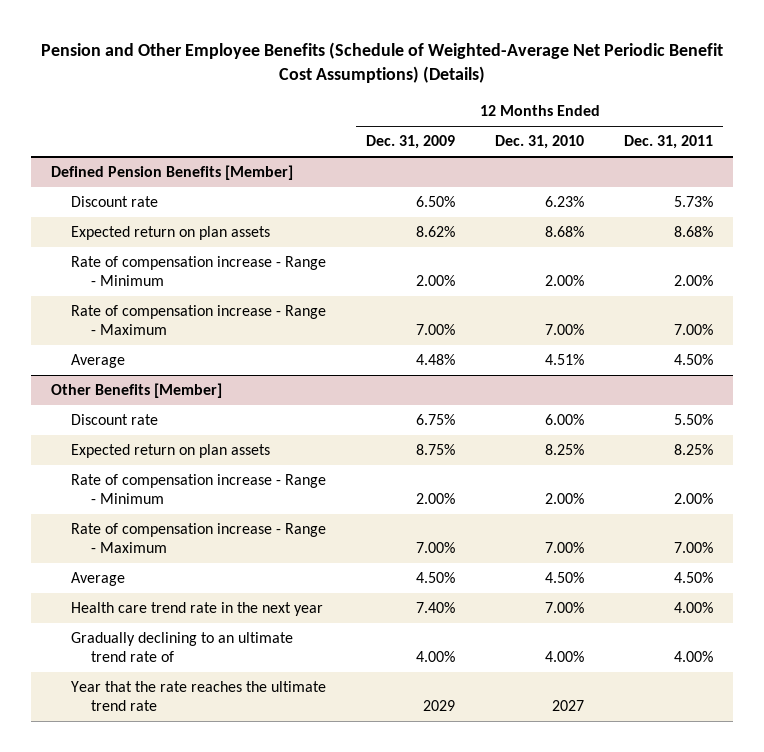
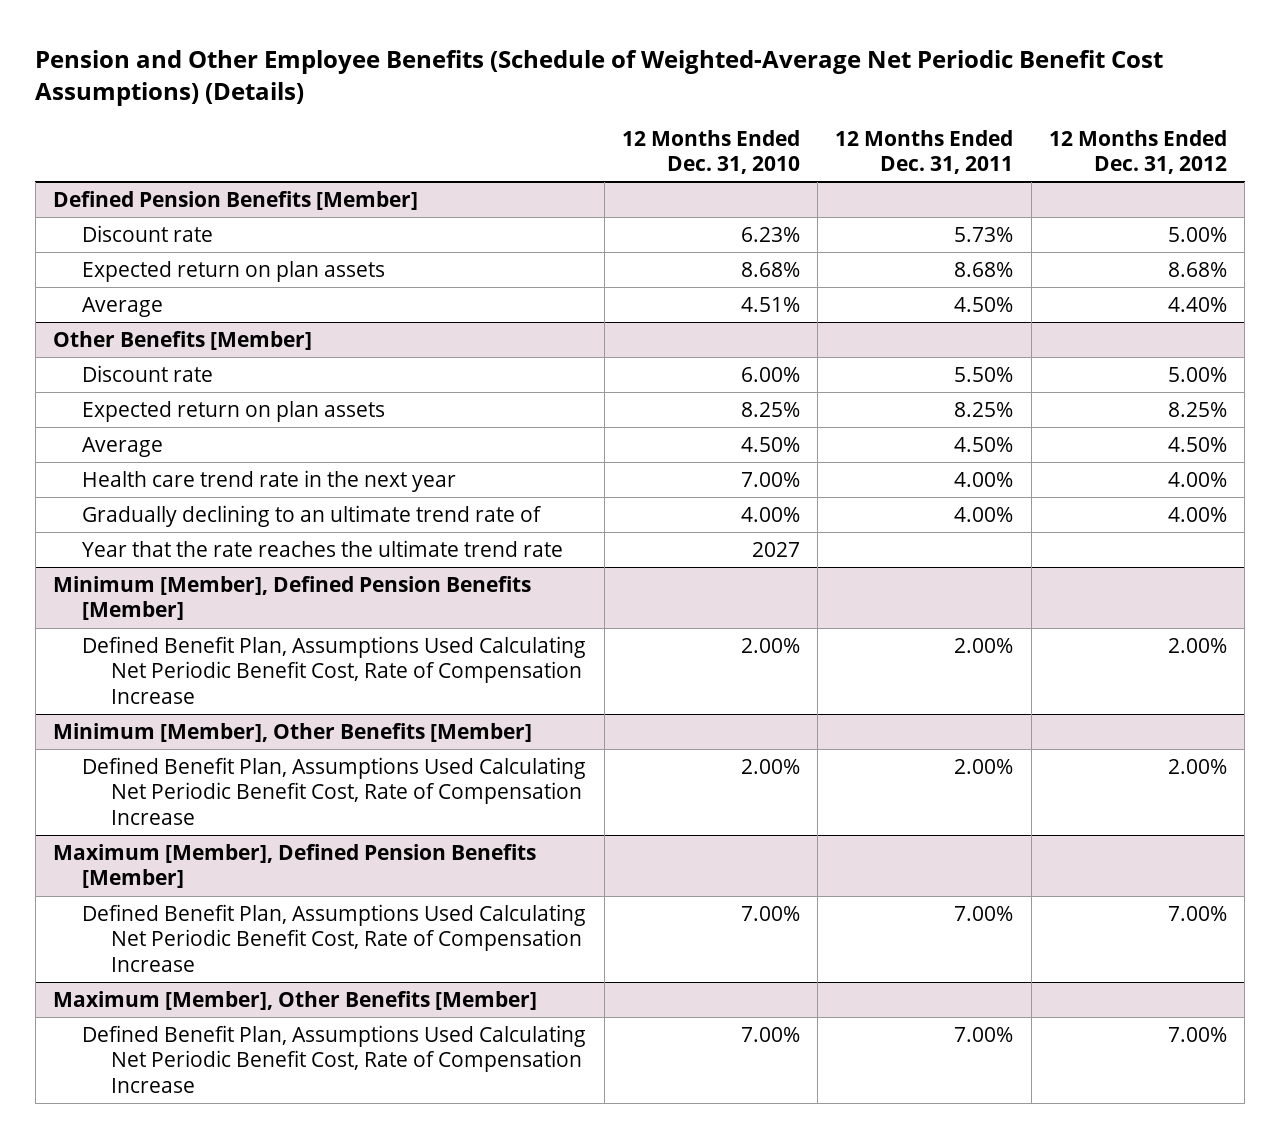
- | 12 Months Ended Dec. 31, 2009 | 12 Months Ended Dec. 31, 2010 | 12 Months Ended Dec. 31, 2011
+ | 12 Months Ended Dec. 31, 2010 | 12 Months Ended Dec. 31, 2011 | 12 Months Ended Dec. 31, 2012
@ Defined Pension Benefits [Member]
- Rate of compensation increase - Range - Minimum | 2.00% | 2.00% | 2.00%
- Rate of compensation increase - Range - Maximum | 7.00% | 7.00% | 7.00%
@ Other Benefits [Member]
- Rate of compensation increase - Range - Minimum | 2.00% | 2.00% | 2.00%
- Rate of compensation increase - Range - Maximum | 7.00% | 7.00% | 7.00%
+ Minimum [Member], Defined Pension Benefits [Member]
+ Defined Benefit Plan, Assumptions Used Calculating Net Periodic Benefit Cost, Rate of Compensation Increase | 2.00% | 2.00% | 2.00%
+ Minimum [Member], Other Benefits [Member]
+ Defined Benefit Plan, Assumptions Used Calculating Net Periodic Benefit Cost, Rate of Compensation Increase | 2.00% | 2.00% | 2.00%
+ Maximum [Member], Defined Pension Benefits [Member]
+ Defined Benefit Plan, Assumptions Used Calculating Net Periodic Benefit Cost, Rate of Compensation Increase | 7.00% | 7.00% | 7.00%
+ Maximum [Member], Other Benefits [Member]
+ Defined Benefit Plan, Assumptions Used Calculating Net Periodic Benefit Cost, Rate of Compensation Increase | 7.00% | 7.00% | 7.00%

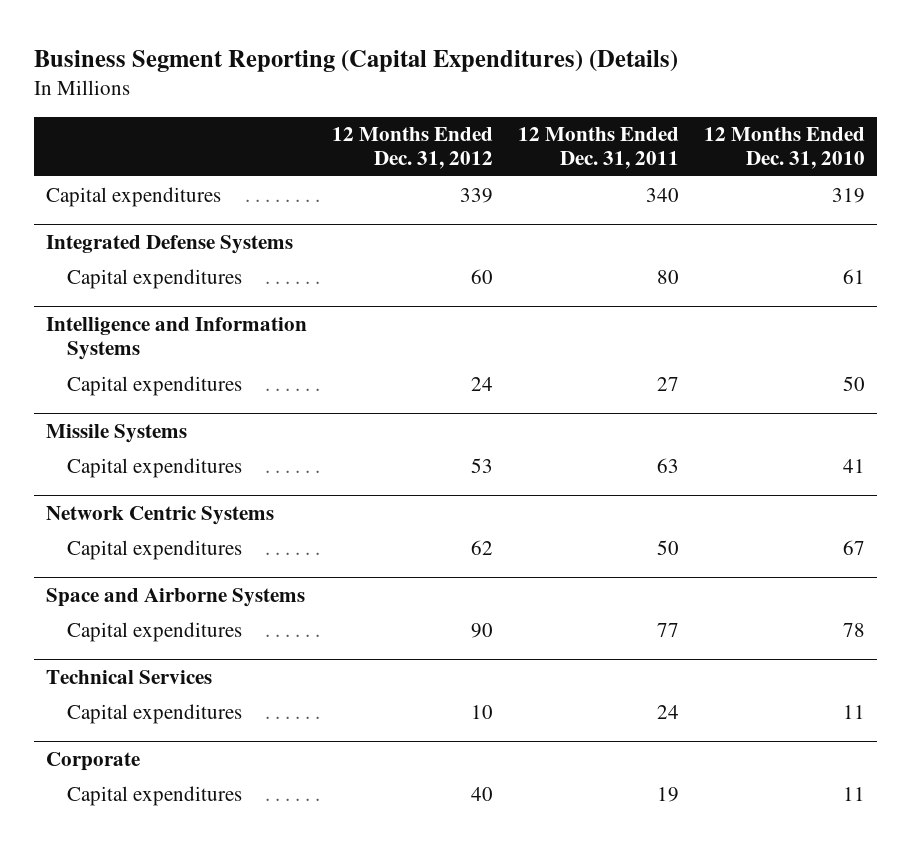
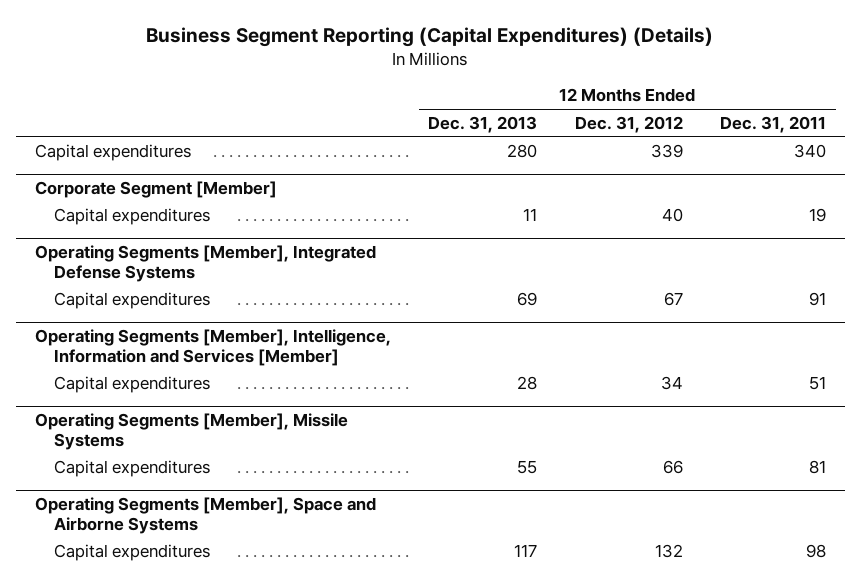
- | 12 Months Ended Dec. 31, 2012 | 12 Months Ended Dec. 31, 2011 | 12 Months Ended Dec. 31, 2010
+ | 12 Months Ended Dec. 31, 2013 | 12 Months Ended Dec. 31, 2012 | 12 Months Ended Dec. 31, 2011
- Integrated Defense Systems
- Capital expenditures | 60 | 80 | 61
- Intelligence and Information Systems
- Capital expenditures | 24 | 27 | 50
- Missile Systems
- Capital expenditures | 53 | 63 | 41
- Network Centric Systems
- Capital expenditures | 62 | 50 | 67
- Space and Airborne Systems
- Capital expenditures | 90 | 77 | 78
- Technical Services
- Capital expenditures | 10 | 24 | 11
- Corporate
+ Corporate Segment [Member]
+ Operating Segments [Member], Integrated Defense Systems
+ Capital expenditures | 69 | 67 | 91
+ Operating Segments [Member], Intelligence, Information and Services [Member]
+ Capital expenditures | 28 | 34 | 51
+ Operating Segments [Member], Missile Systems
+ Capital expenditures | 55 | 66 | 81
+ Operating Segments [Member], Space and Airborne Systems
+ Capital expenditures | 117 | 132 | 98

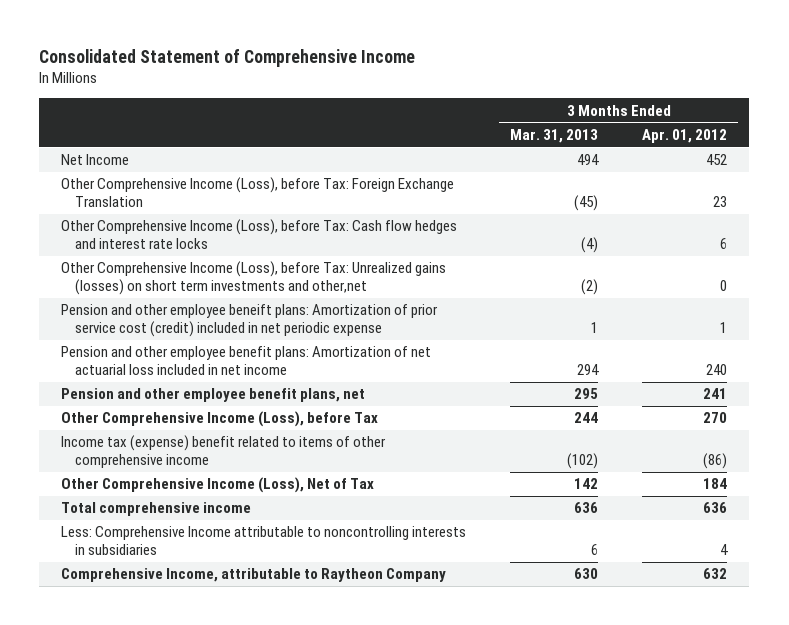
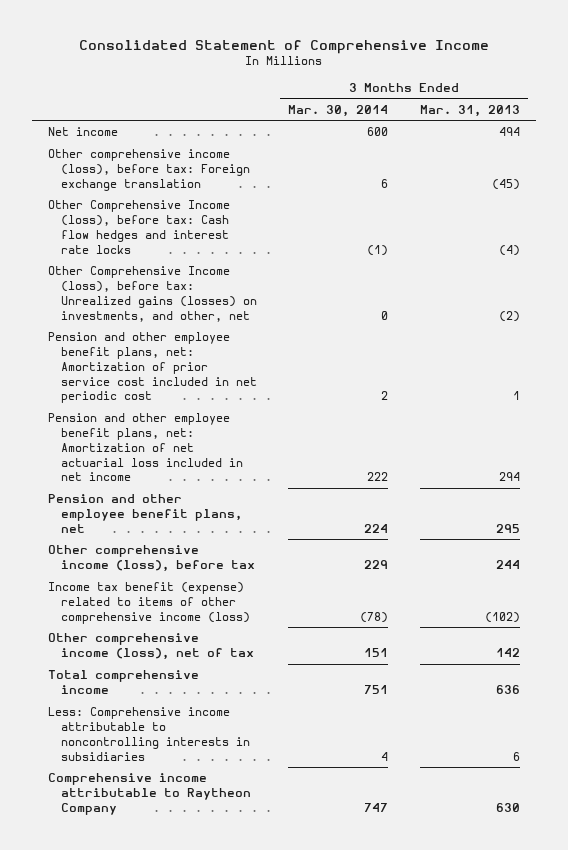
- | 3 Months Ended Mar. 31, 2013 | 3 Months Ended Apr. 01, 2012
+ | 3 Months Ended Mar. 30, 2014 | 3 Months Ended Mar. 31, 2013
- Net Income | 494 | 452
- Other Comprehensive Income (Loss), before Tax: Foreign Exchange Translation | (45) | 23
- Other Comprehensive Income (Loss), before Tax: Cash flow hedges and interest rate locks | (4) | 6
- Other Comprehensive Income (Loss), before Tax: Unrealized gains (losses) on short term investments and other,net | (2) | 0
- Pension and other employee beneift plans: Amortization of prior service cost (credit) included in net periodic expense | 1 | 1
- Pension and other employee benefit plans: Amortization of net actuarial loss included in net income | 294 | 240
+ Net income | 600 | 494
+ Other comprehensive income (loss), before tax: Foreign exchange translation | 6 | (45)
+ Other Comprehensive Income (loss), before tax: Cash flow hedges and interest rate locks | (1) | (4)
+ Other Comprehensive Income (loss), before tax: Unrealized gains (losses) on investments, and other, net | 0 | (2)
+ Pension and other employee benefit plans, net: Amortization of prior service cost included in net periodic cost | 2 | 1
+ Pension and other employee benefit plans, net: Amortization of net actuarial loss included in net income | 222 | 294
- Other Comprehensive Income (Loss), before Tax | 244 | 270
- Income tax (expense) benefit related to items of other comprehensive income | (102) | (86)
- Other Comprehensive Income (Loss), Net of Tax | 142 | 184
+ Other comprehensive income (loss), before tax | 229 | 244
+ Income tax benefit (expense) related to items of other comprehensive income (loss) | (78) | (102)
+ Other comprehensive income (loss), net of tax | 151 | 142
- Less: Comprehensive Income attributable to noncontrolling interests in subsidiaries | 6 | 4
- Comprehensive Income, attributable to Raytheon Company | 630 | 632
+ Less: Comprehensive income attributable to noncontrolling interests in subsidiaries | 4 | 6
+ Comprehensive income attributable to Raytheon Company | 747 | 630

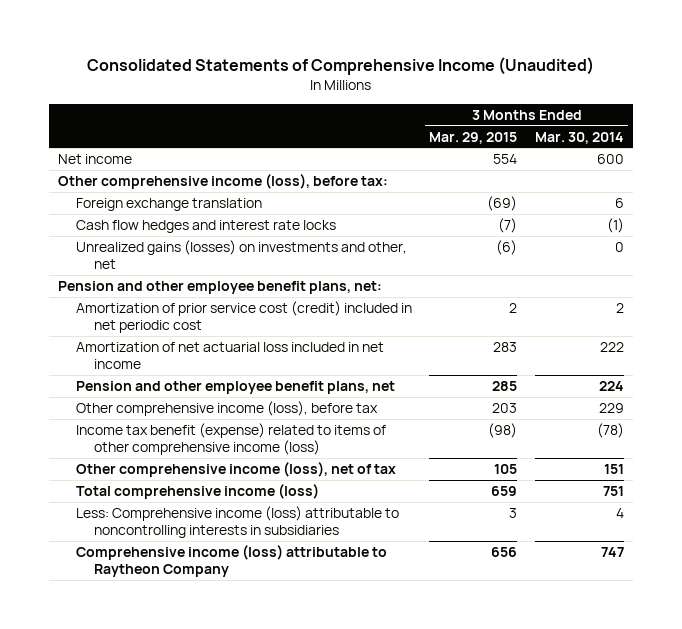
- Consolidated Statement of Comprehensive Income
+ Consolidated Statements of Comprehensive Income (Unaudited)
- | 3 Months Ended Mar. 30, 2014 | 3 Months Ended Mar. 31, 2013
+ | 3 Months Ended Mar. 29, 2015 | 3 Months Ended Mar. 30, 2014
- Other comprehensive income (loss), before tax: Foreign exchange translation | 6 | (45)
- Other Comprehensive Income (loss), before tax: Cash flow hedges and interest rate locks | (1) | (4)
- Other Comprehensive Income (loss), before tax: Unrealized gains (losses) on investments, and other, net | 0 | (2)
- Pension and other employee benefit plans, net: Amortization of prior service cost included in net periodic cost | 2 | 1
- Pension and other employee benefit plans, net: Amortization of net actuarial loss included in net income | 222 | 294
+ Other comprehensive income (loss), before tax:
+ Foreign exchange translation | (69) | 6
+ Cash flow hedges and interest rate locks | (7) | (1)
+ Unrealized gains (losses) on investments and other, net | (6) | 0
+ Pension and other employee benefit plans, net:
+ Amortization of prior service cost (credit) included in net periodic cost | 2 | 2
+ Amortization of net actuarial loss included in net income | 283 | 222
- Total comprehensive income | 751 | 636
- Less: Comprehensive income attributable to noncontrolling interests in subsidiaries | 4 | 6
- Comprehensive income attributable to Raytheon Company | 747 | 630
+ Total comprehensive income (loss) | 659 | 751
+ Less: Comprehensive income (loss) attributable to noncontrolling interests in subsidiaries | 3 | 4
+ Comprehensive income (loss) attributable to Raytheon Company | 656 | 747

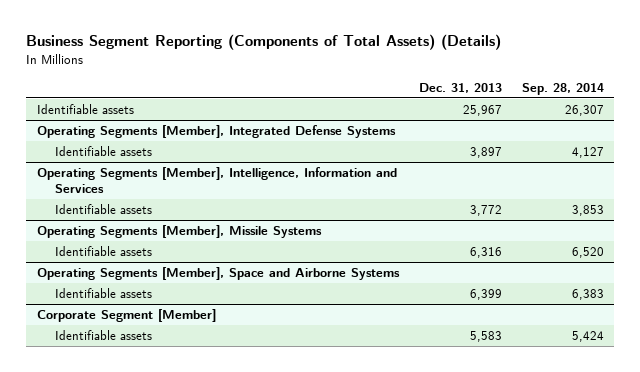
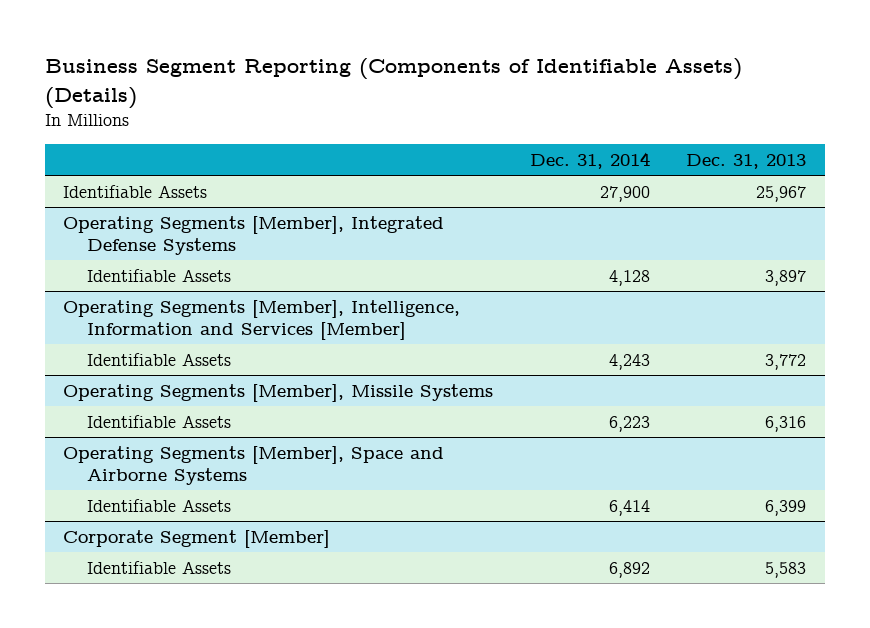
- Business Segment Reporting (Components of Total Assets) (Details)
+ Business Segment Reporting (Components of Identifiable Assets) (Details)
- | Dec. 31, 2013 | Sep. 28, 2014
+ | Dec. 31, 2014 | Dec. 31, 2013
- Identifiable assets | 25,967 | 26,307
+ Identifiable Assets | 27,900 | 25,967
@ Operating Segments [Member], Integrated Defense Systems
- Identifiable assets | 3,897 | 4,127
- Operating Segments [Member], Intelligence, Information and Services
- Identifiable assets | 3,772 | 3,853
@ Operating Segments [Member], Integrated Defense Systems
+ Identifiable Assets | 4,128 | 3,897
+ Operating Segments [Member], Intelligence, Information and Services [Member]
+ Identifiable Assets | 4,243 | 3,772
@ Operating Segments [Member], Missile Systems
- Identifiable assets | 6,316 | 6,520
+ Identifiable Assets | 6,223 | 6,316
@ Operating Segments [Member], Space and Airborne Systems
- Identifiable assets | 6,399 | 6,383
+ Identifiable Assets | 6,414 | 6,399
@ Corporate Segment [Member]
- Identifiable assets | 5,583 | 5,424
+ Identifiable Assets | 6,892 | 5,583

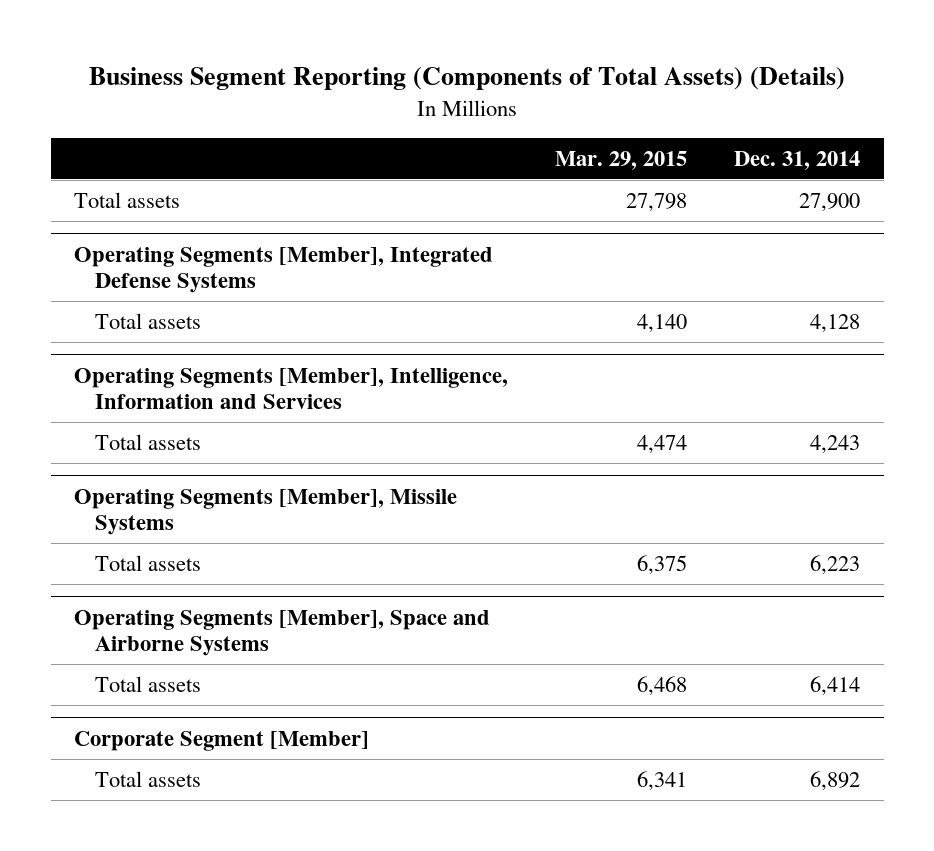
- Business Segment Reporting (Components of Identifiable Assets) (Details)
+ Business Segment Reporting (Components of Total Assets) (Details)
- | Dec. 31, 2014 | Dec. 31, 2013
+ | Mar. 29, 2015 | Dec. 31, 2014
- Identifiable Assets | 27,900 | 25,967
+ Total assets | 27,798 | 27,900
@ Operating Segments [Member], Integrated Defense Systems
- Identifiable Assets | 4,128 | 3,897
- Operating Segments [Member], Intelligence, Information and Services [Member]
- Identifiable Assets | 4,243 | 3,772
@ Operating Segments [Member], Integrated Defense Systems
+ Total assets | 4,140 | 4,128
+ Operating Segments [Member], Intelligence, Information and Services
+ Total assets | 4,474 | 4,243
@ Operating Segments [Member], Missile Systems
- Identifiable Assets | 6,223 | 6,316
+ Total assets | 6,375 | 6,223
@ Operating Segments [Member], Space and Airborne Systems
- Identifiable Assets | 6,414 | 6,399
+ Total assets | 6,468 | 6,414
@ Corporate Segment [Member]
- Identifiable Assets | 6,892 | 5,583
+ Total assets | 6,341 | 6,892

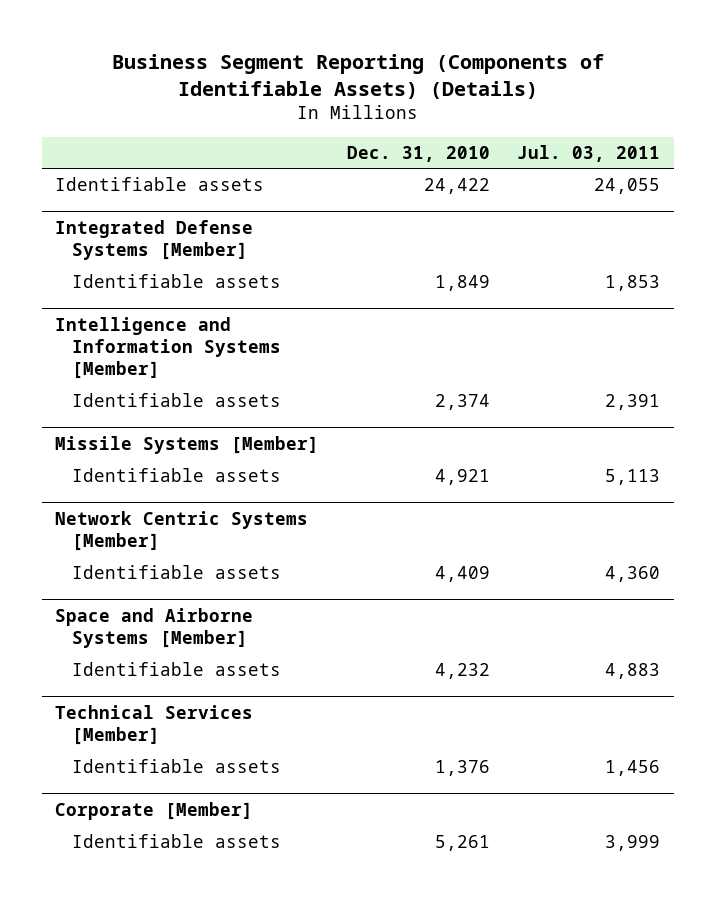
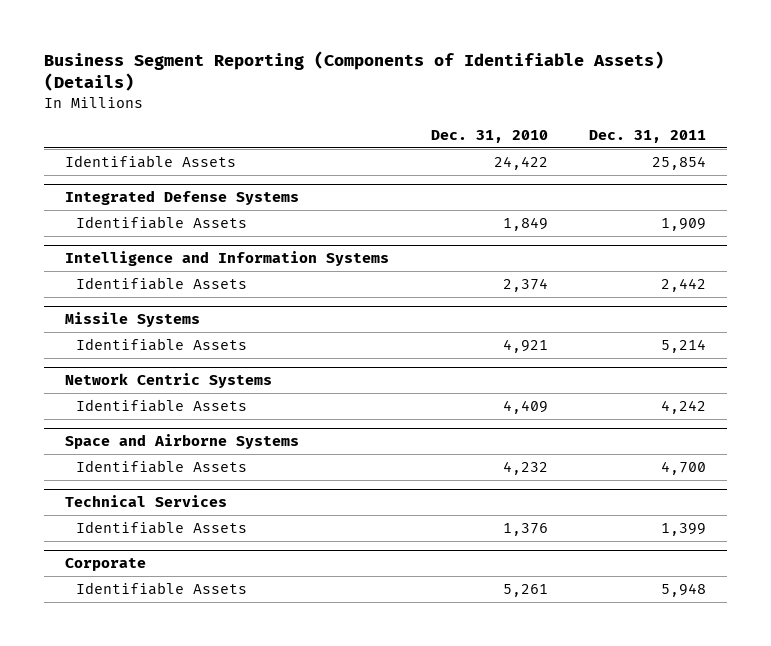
- | Dec. 31, 2010 | Jul. 03, 2011
+ | Dec. 31, 2010 | Dec. 31, 2011
- Identifiable assets | 24,422 | 24,055
- Integrated Defense Systems [Member]
- Identifiable assets | 1,849 | 1,853
- Intelligence and Information Systems [Member]
- Identifiable assets | 2,374 | 2,391
- Missile Systems [Member]
- Identifiable assets | 4,921 | 5,113
- Network Centric Systems [Member]
- Identifiable assets | 4,409 | 4,360
- Space and Airborne Systems [Member]
- Identifiable assets | 4,232 | 4,883
- Technical Services [Member]
- Identifiable assets | 1,376 | 1,456
- Corporate [Member]
- Identifiable assets | 5,261 | 3,999
+ Identifiable Assets | 24,422 | 25,854
+ Integrated Defense Systems
+ Identifiable Assets | 1,849 | 1,909
+ Intelligence and Information Systems
+ Identifiable Assets | 2,374 | 2,442
+ Missile Systems
+ Identifiable Assets | 4,921 | 5,214
+ Network Centric Systems
+ Identifiable Assets | 4,409 | 4,242
+ Space and Airborne Systems
+ Identifiable Assets | 4,232 | 4,700
+ Technical Services
+ Identifiable Assets | 1,376 | 1,399
+ Corporate
+ Identifiable Assets | 5,261 | 5,948

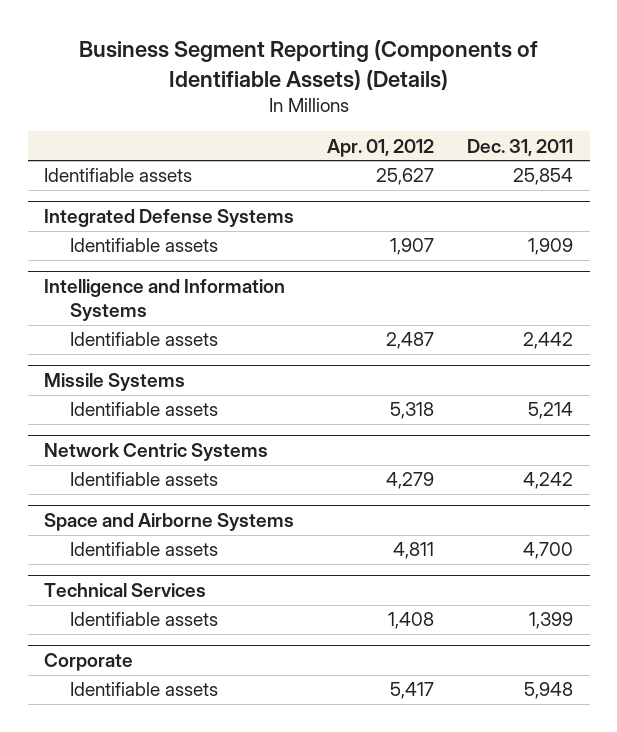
- | Dec. 31, 2010 | Dec. 31, 2011
+ | Apr. 01, 2012 | Dec. 31, 2011
- Identifiable Assets | 24,422 | 25,854
+ Identifiable assets | 25,627 | 25,854
@ Integrated Defense Systems
- Identifiable Assets | 1,849 | 1,909
+ Identifiable assets | 1,907 | 1,909
@ Intelligence and Information Systems
- Identifiable Assets | 2,374 | 2,442
+ Identifiable assets | 2,487 | 2,442
@ Missile Systems
- Identifiable Assets | 4,921 | 5,214
+ Identifiable assets | 5,318 | 5,214
@ Network Centric Systems
- Identifiable Assets | 4,409 | 4,242
+ Identifiable assets | 4,279 | 4,242
@ Space and Airborne Systems
- Identifiable Assets | 4,232 | 4,700
+ Identifiable assets | 4,811 | 4,700
@ Technical Services
- Identifiable Assets | 1,376 | 1,399
+ Identifiable assets | 1,408 | 1,399
@ Corporate
- Identifiable Assets | 5,261 | 5,948
+ Identifiable assets | 5,417 | 5,948

